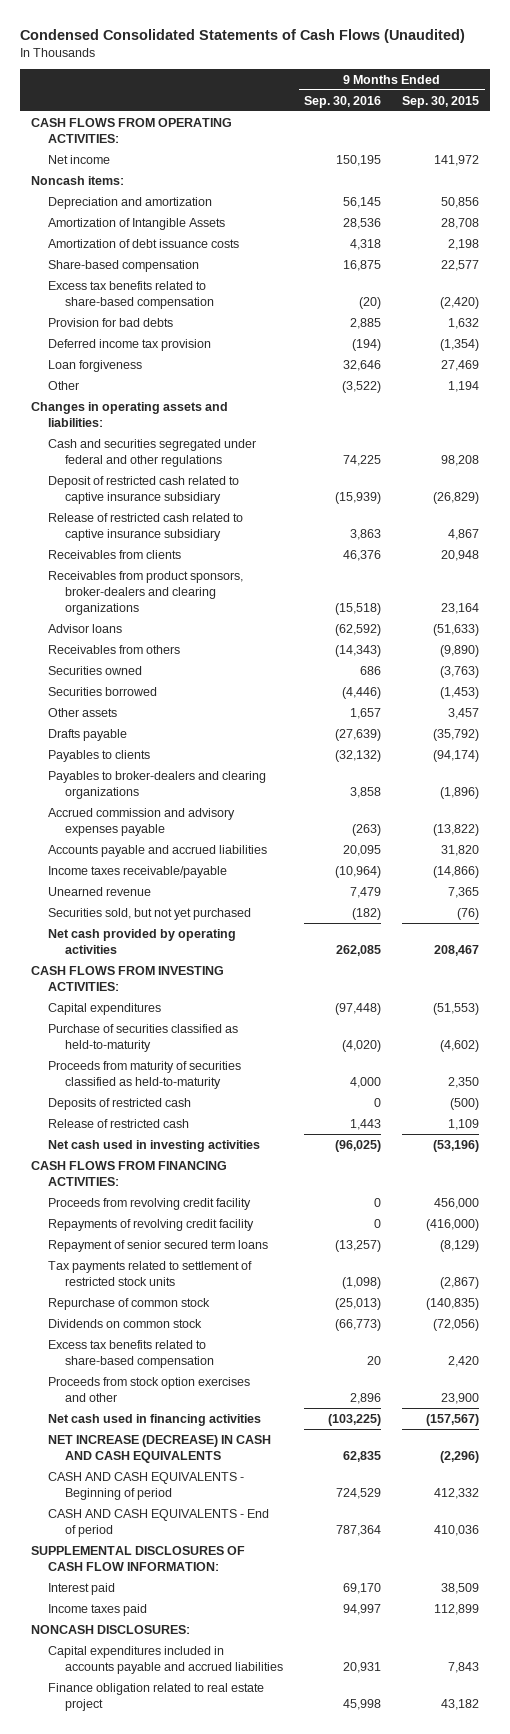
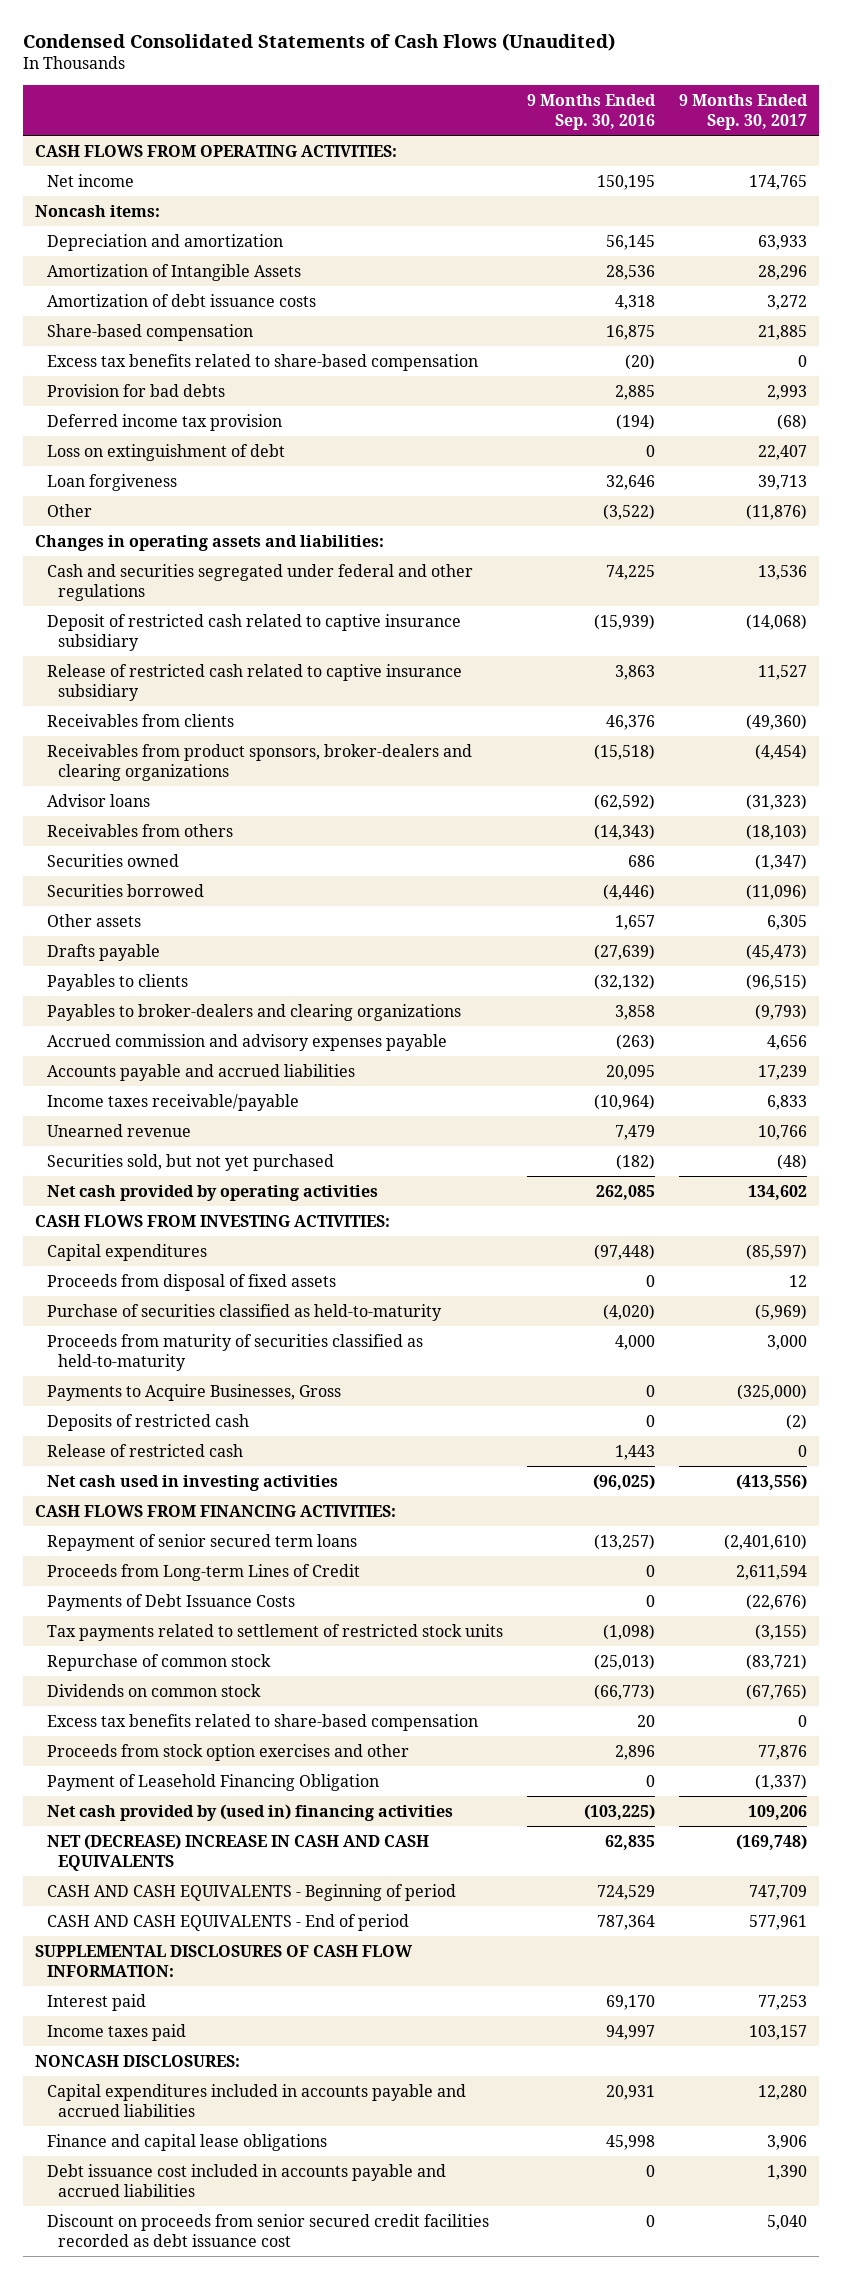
- | 9 Months Ended Sep. 30, 2016 | 9 Months Ended Sep. 30, 2015
+ | 9 Months Ended Sep. 30, 2016 | 9 Months Ended Sep. 30, 2017
+ Loss on extinguishment of debt | 0 | 22,407
+ Proceeds from disposal of fixed assets | 0 | 12
+ Payments to Acquire Businesses, Gross | 0 | (325,000)
- Proceeds from revolving credit facility | 0 | 456,000
- Repayments of revolving credit facility | 0 | (416,000)
+ Proceeds from Long-term Lines of Credit | 0 | 2,611,594
+ Payments of Debt Issuance Costs | 0 | (22,676)
- Net cash used in financing activities | (103,225) | (157,567)
- NET INCREASE (DECREASE) IN CASH AND CASH EQUIVALENTS | 62,835 | (2,296)
+ Payment of Leasehold Financing Obligation | 0 | (1,337)
+ Net cash provided by (used in) financing activities | (103,225) | 109,206
+ NET (DECREASE) INCREASE IN CASH AND CASH EQUIVALENTS | 62,835 | (169,748)
- Finance obligation related to real estate project | 45,998 | 43,182
+ Finance and capital lease obligations | 45,998 | 3,906
+ Debt issuance cost included in accounts payable and accrued liabilities | 0 | 1,390
+ Discount on proceeds from senior secured credit facilities recorded as debt issuance cost | 0 | 5,040

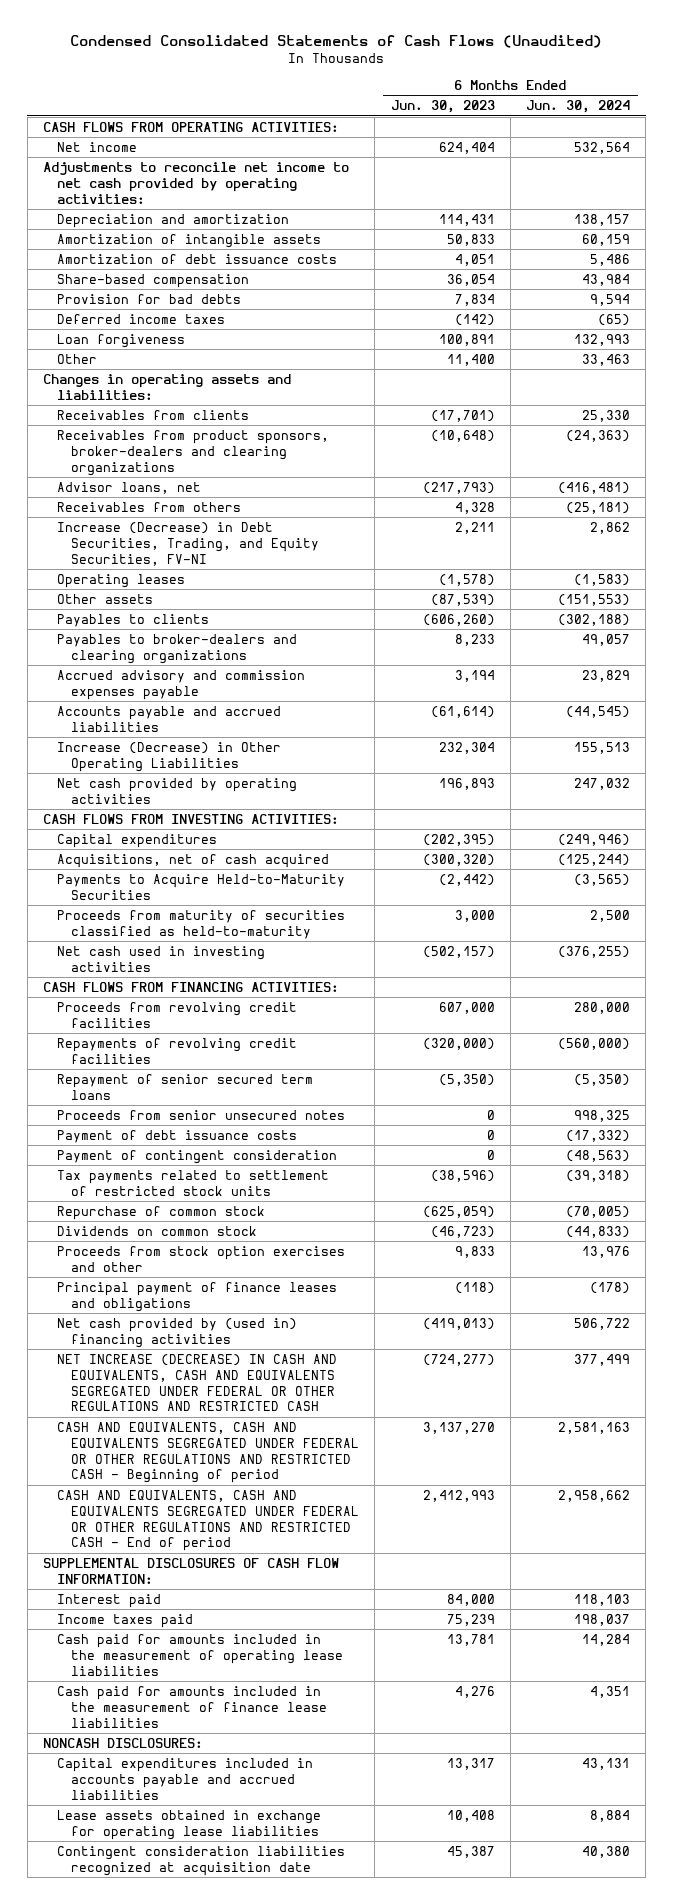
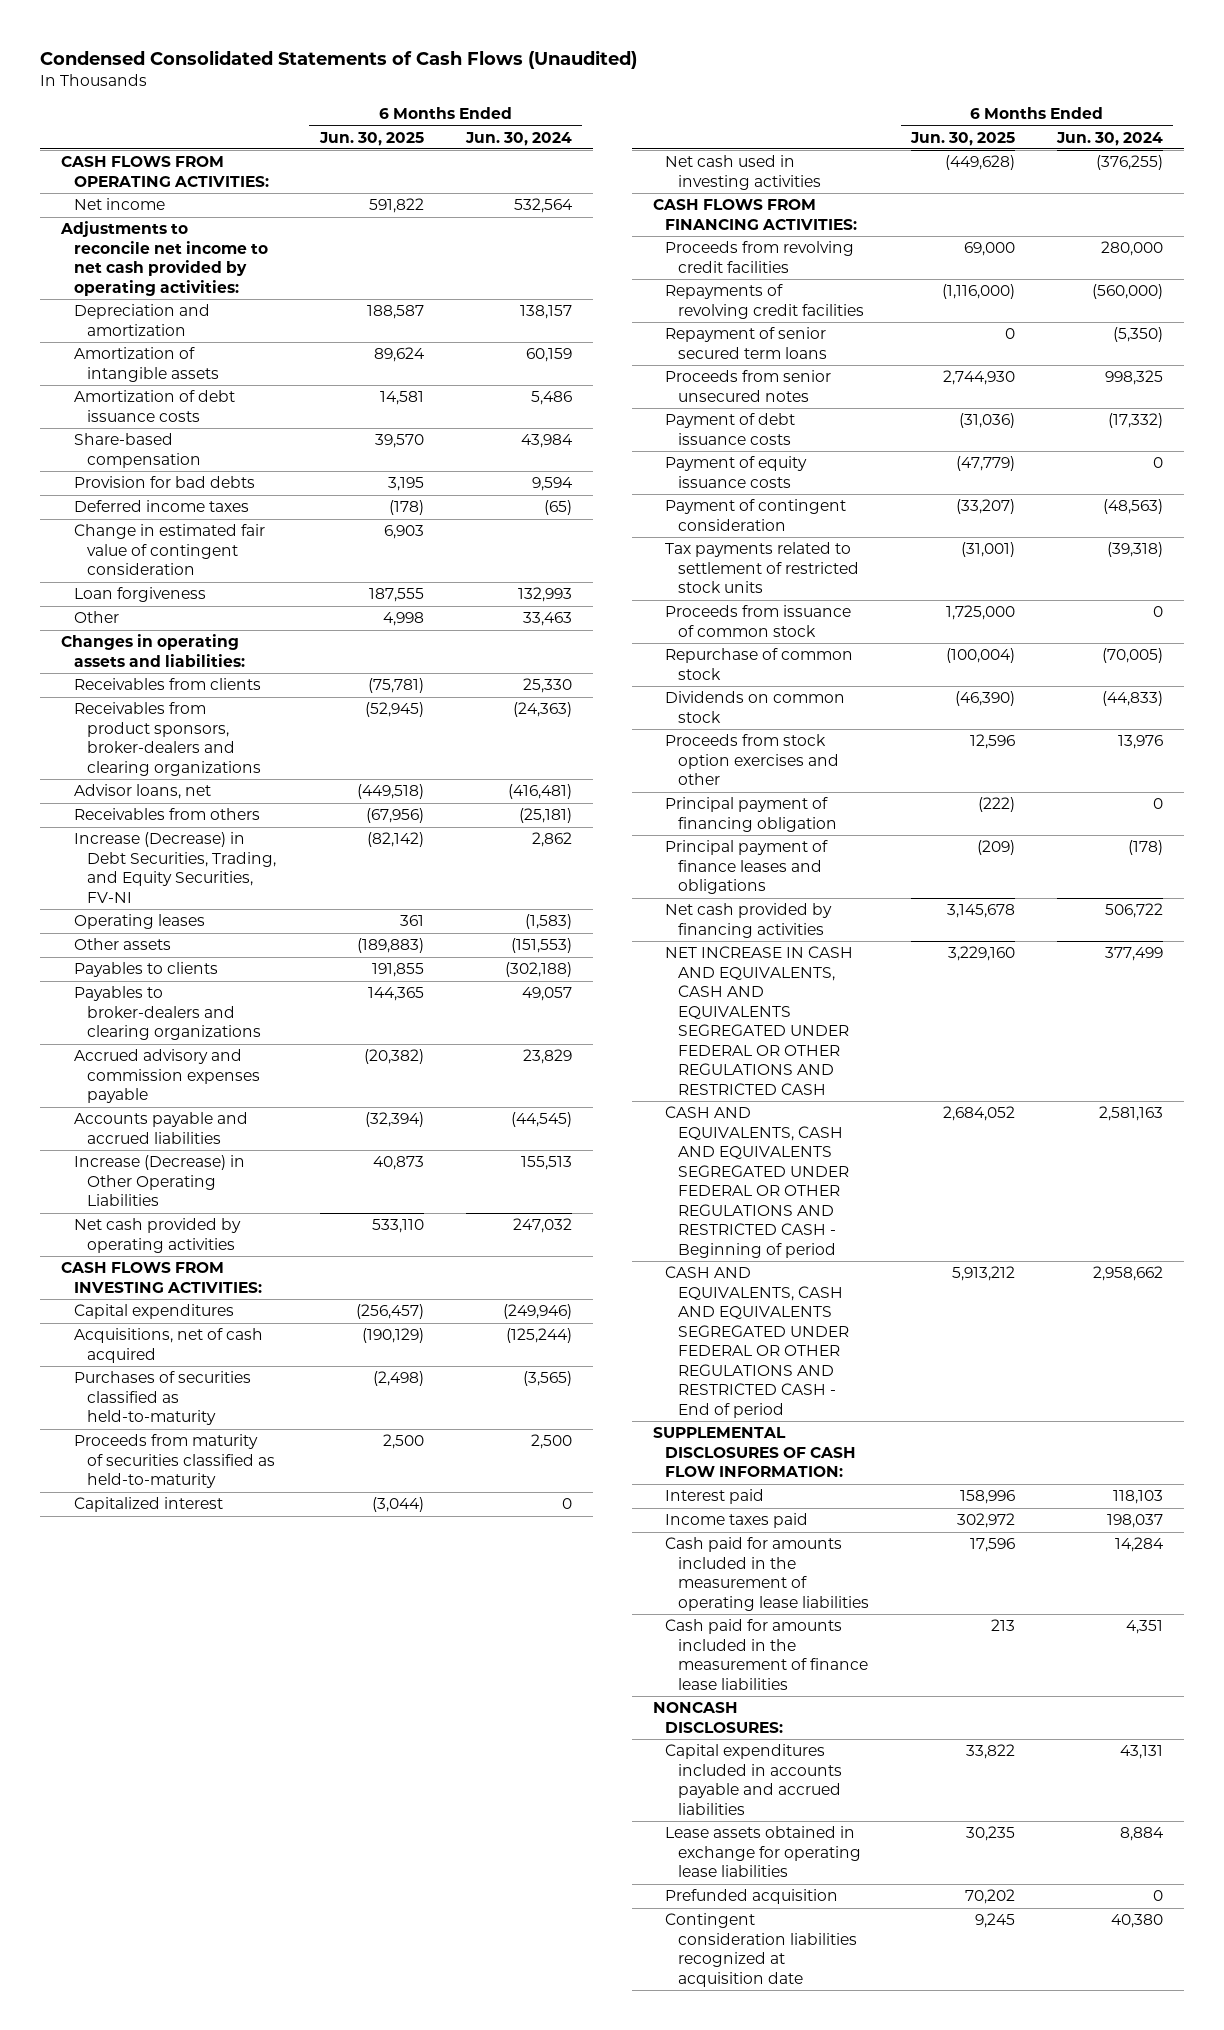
- | 6 Months Ended Jun. 30, 2023 | 6 Months Ended Jun. 30, 2024
+ | 6 Months Ended Jun. 30, 2025 | 6 Months Ended Jun. 30, 2024
+ Change in estimated fair value of contingent consideration | 6,903 |
- Payments to Acquire Held-to-Maturity Securities | (2,442) | (3,565)
+ Purchases of securities classified as held-to-maturity | (2,498) | (3,565)
+ Capitalized interest | (3,044) | 0
+ Payment of equity issuance costs | (47,779) | 0
+ Proceeds from issuance of common stock | 1,725,000 | 0
+ Principal payment of financing obligation | (222) | 0
- Net cash provided by (used in) financing activities | (419,013) | 506,722
- NET INCREASE (DECREASE) IN CASH AND EQUIVALENTS, CASH AND EQUIVALENTS SEGREGATED UNDER FEDERAL OR OTHER REGULATIONS AND RESTRICTED CASH | (724,277) | 377,499
+ Net cash provided by financing activities | 3,145,678 | 506,722
+ NET INCREASE IN CASH AND EQUIVALENTS, CASH AND EQUIVALENTS SEGREGATED UNDER FEDERAL OR OTHER REGULATIONS AND RESTRICTED CASH | 3,229,160 | 377,499
+ Prefunded acquisition | 70,202 | 0

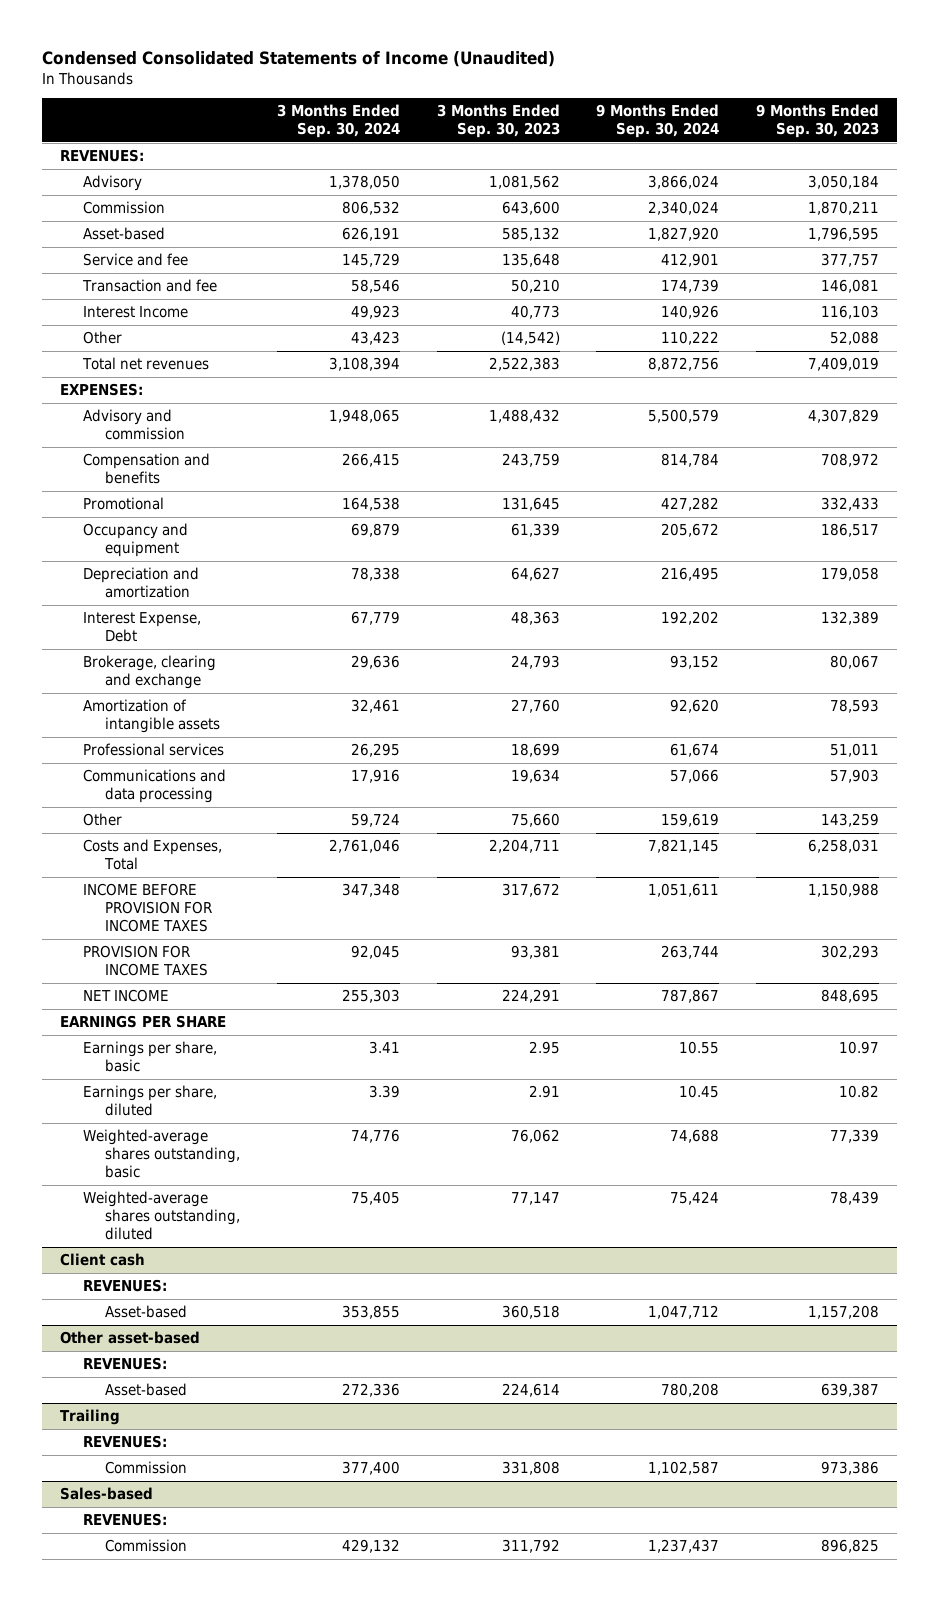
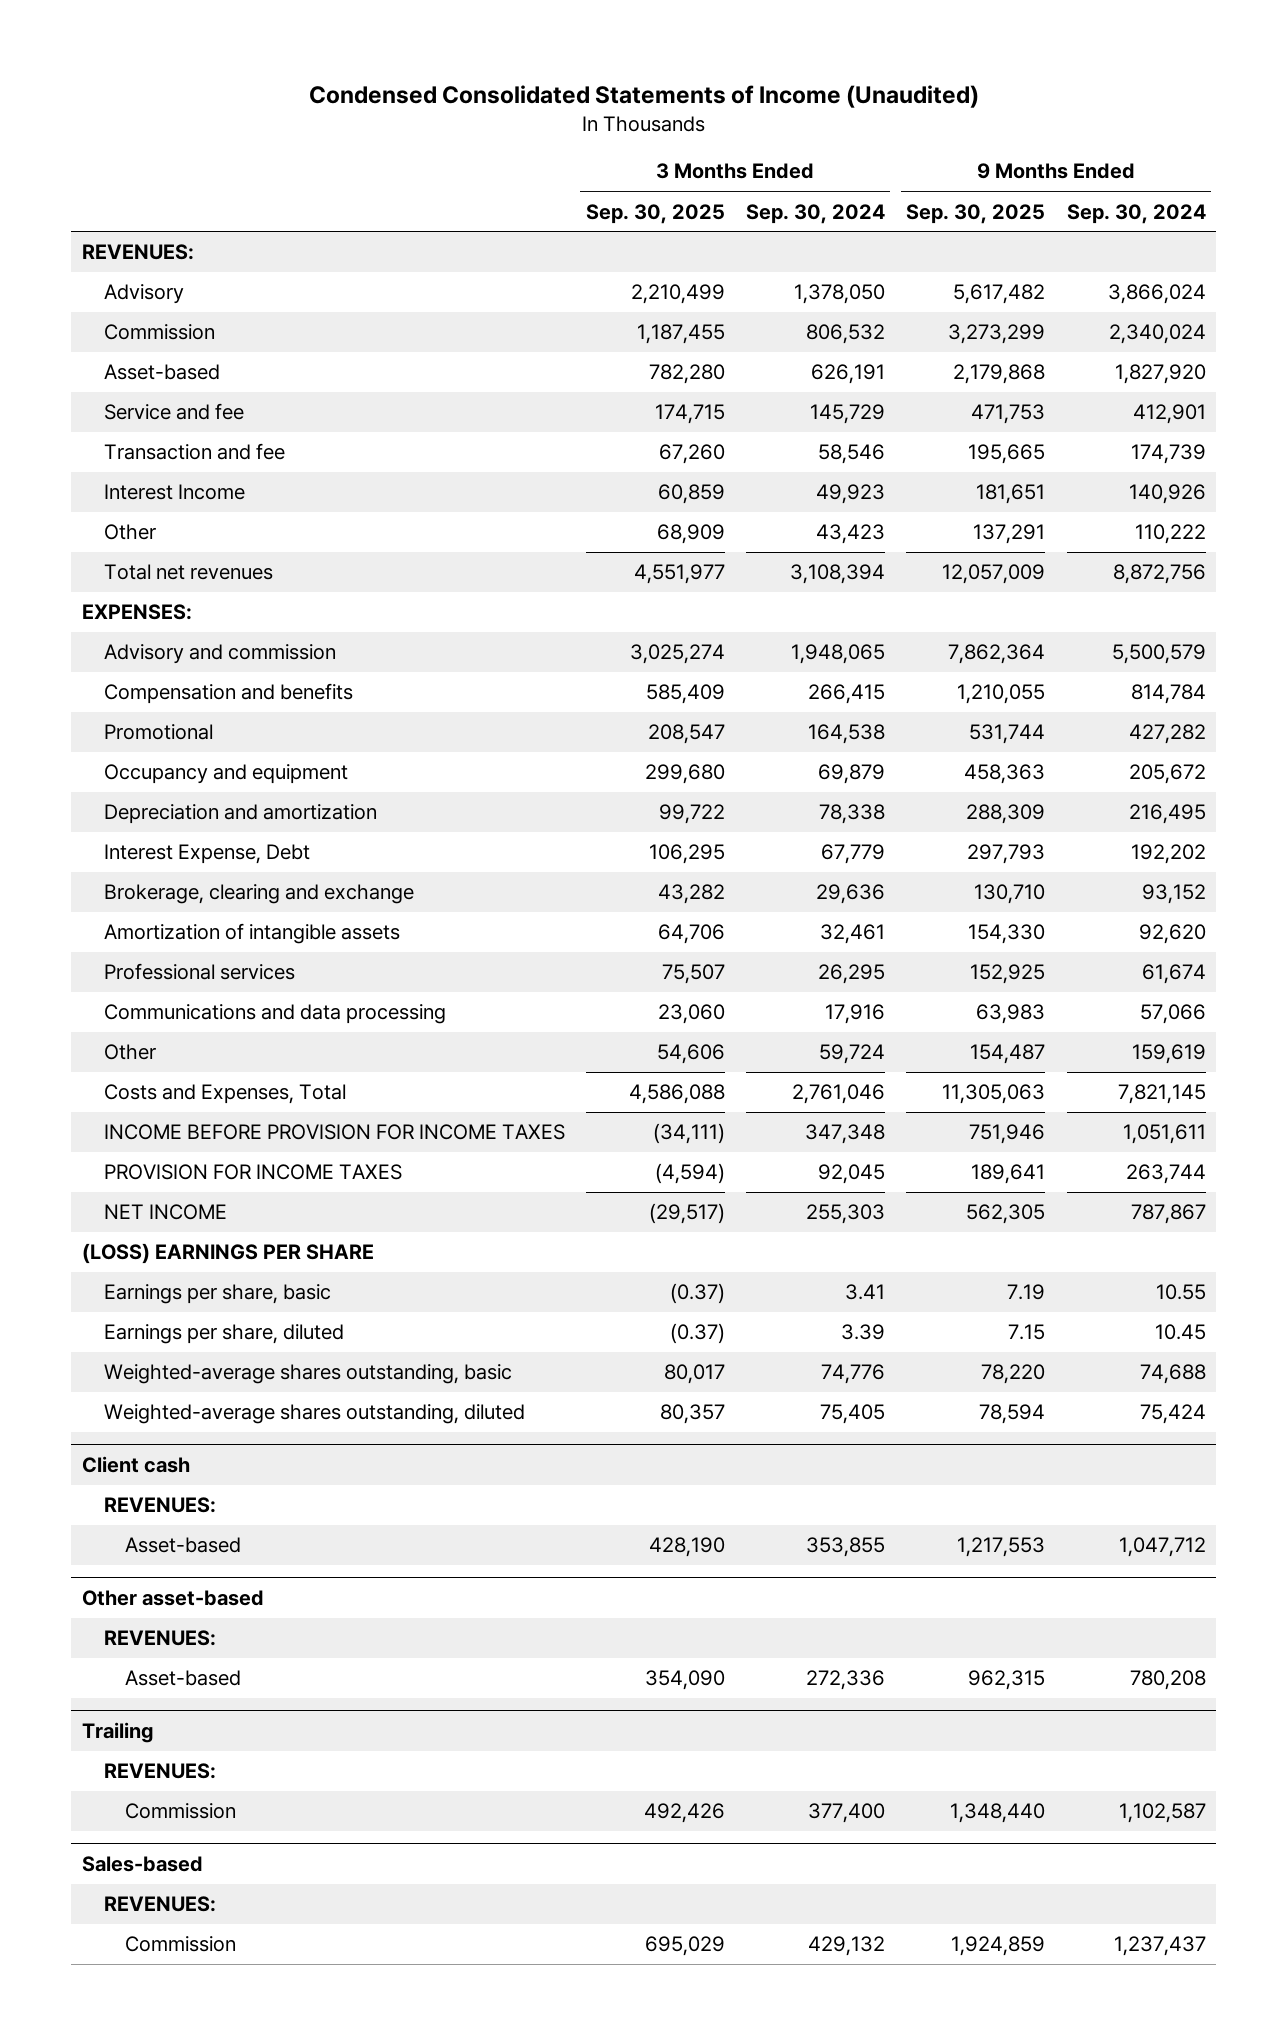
- | 3 Months Ended Sep. 30, 2024 | 3 Months Ended Sep. 30, 2023 | 9 Months Ended Sep. 30, 2024 | 9 Months Ended Sep. 30, 2023
+ | 3 Months Ended Sep. 30, 2025 | 3 Months Ended Sep. 30, 2024 | 9 Months Ended Sep. 30, 2025 | 9 Months Ended Sep. 30, 2024
- EARNINGS PER SHARE
+ (LOSS) EARNINGS PER SHARE

